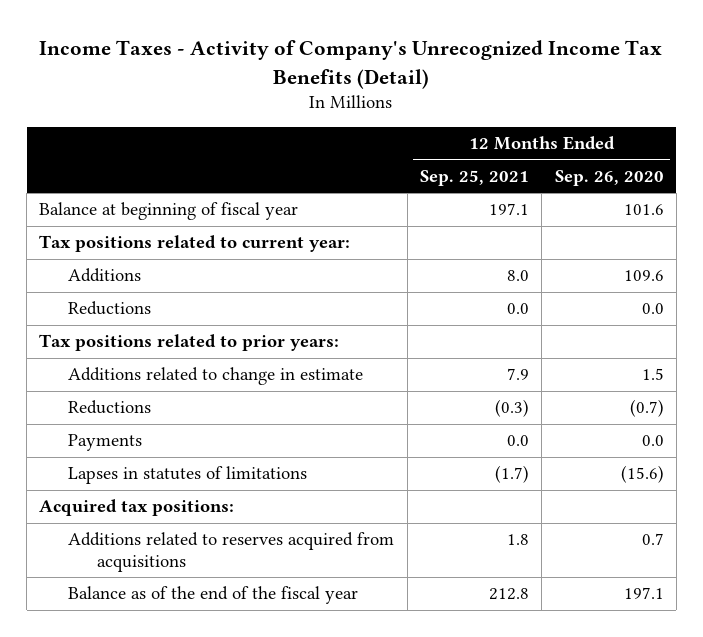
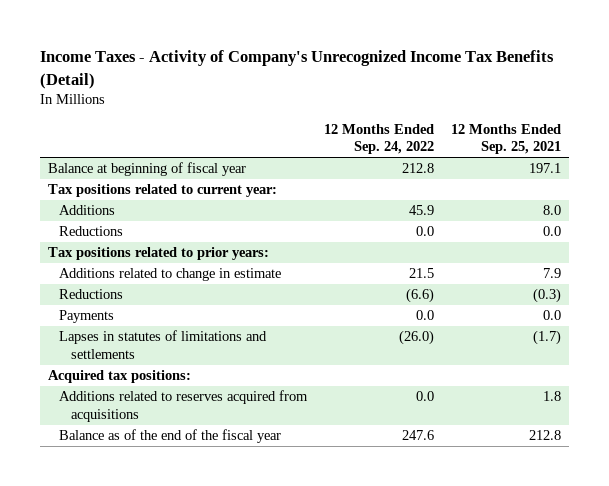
- | 12 Months Ended Sep. 25, 2021 | 12 Months Ended Sep. 26, 2020
+ | 12 Months Ended Sep. 24, 2022 | 12 Months Ended Sep. 25, 2021
- Lapses in statutes of limitations | (1.7) | (15.6)
+ Lapses in statutes of limitations and settlements | (26.0) | (1.7)

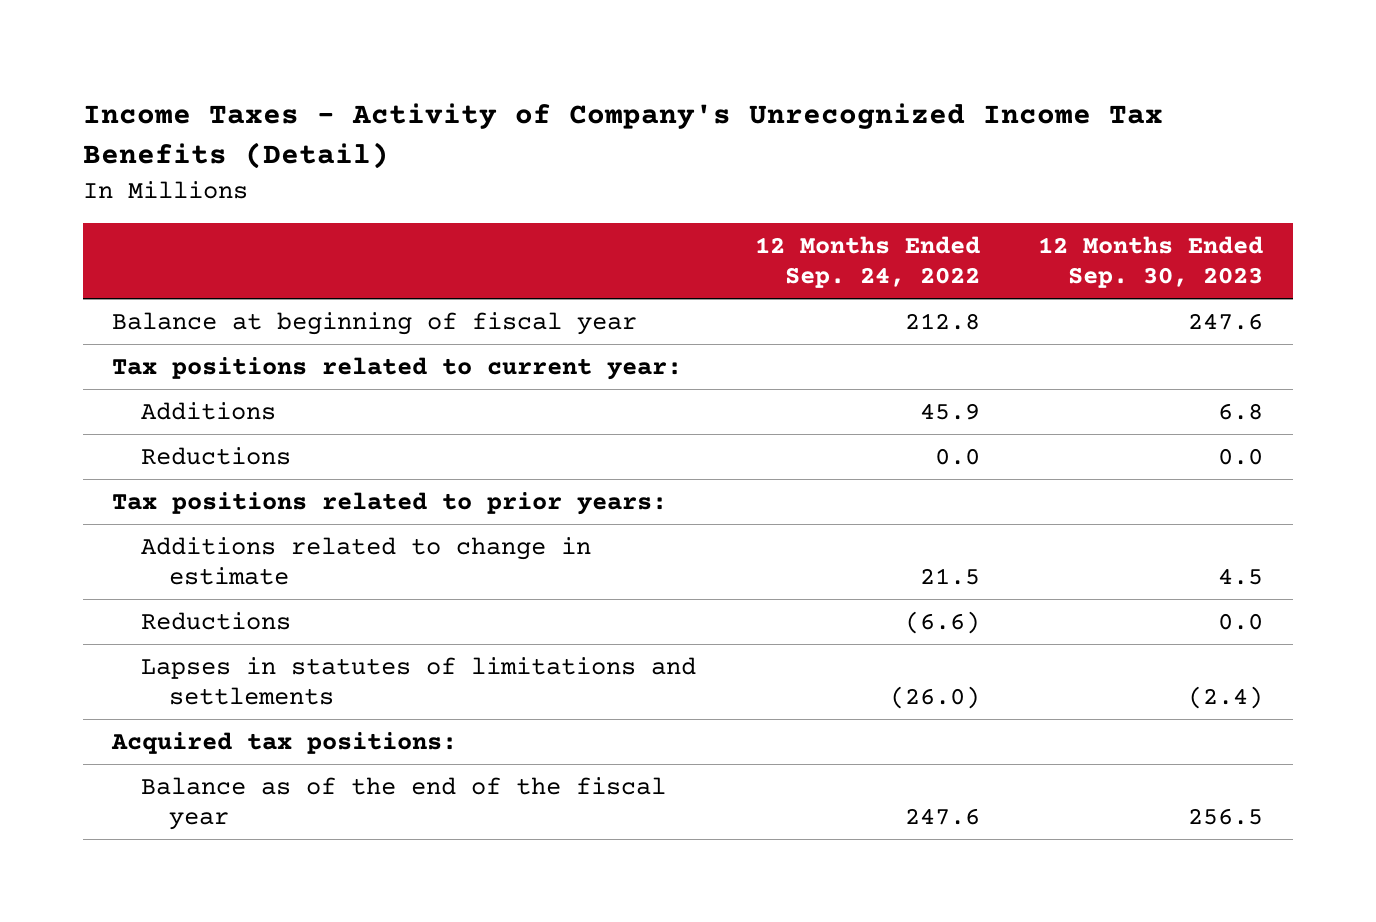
- | 12 Months Ended Sep. 24, 2022 | 12 Months Ended Sep. 25, 2021
+ | 12 Months Ended Sep. 24, 2022 | 12 Months Ended Sep. 30, 2023
- Payments | 0.0 | 0.0
- Additions related to reserves acquired from acquisitions | 0.0 | 1.8

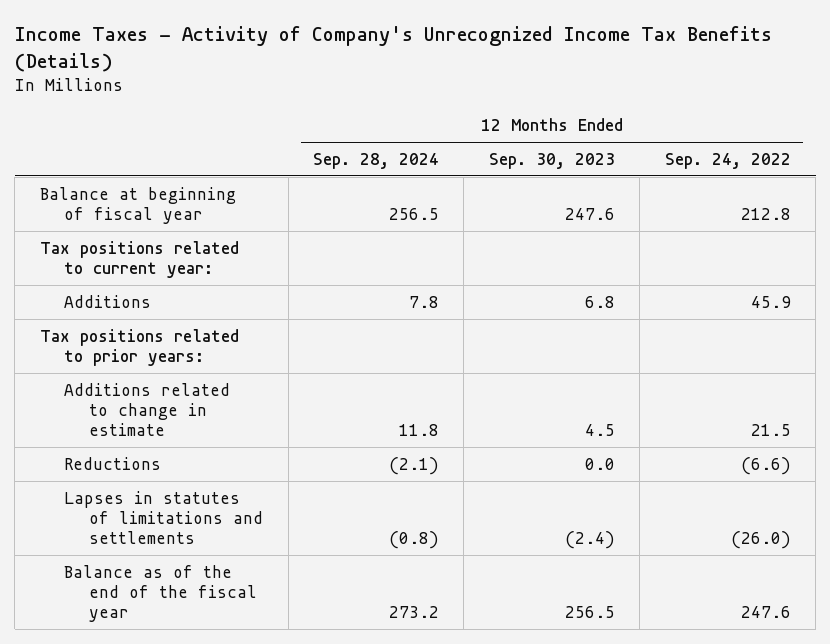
- Income Taxes - Activity of Company's Unrecognized Income Tax Benefits (Detail)
+ Income Taxes - Activity of Company's Unrecognized Income Tax Benefits (Details)
- | 12 Months Ended Sep. 24, 2022 | 12 Months Ended Sep. 30, 2023
+ | 12 Months Ended Sep. 28, 2024 | 12 Months Ended Sep. 30, 2023 | 12 Months Ended Sep. 24, 2022
- Reductions | 0.0 | 0.0
- Acquired tax positions:

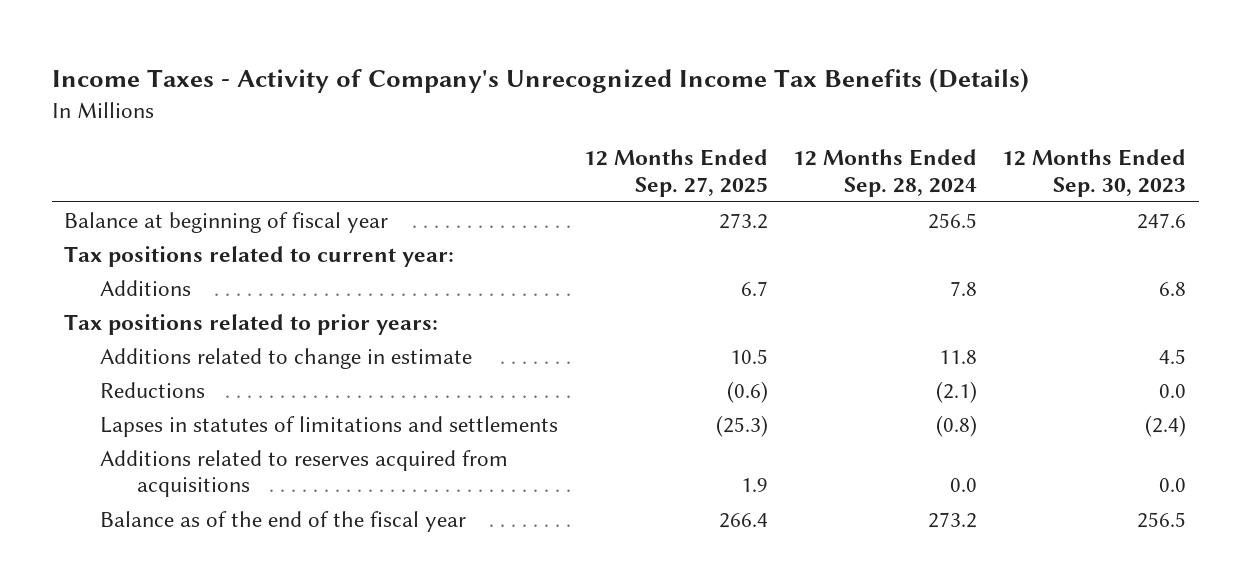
- | 12 Months Ended Sep. 28, 2024 | 12 Months Ended Sep. 30, 2023 | 12 Months Ended Sep. 24, 2022
+ | 12 Months Ended Sep. 27, 2025 | 12 Months Ended Sep. 28, 2024 | 12 Months Ended Sep. 30, 2023
+ Additions related to reserves acquired from acquisitions | 1.9 | 0.0 | 0.0

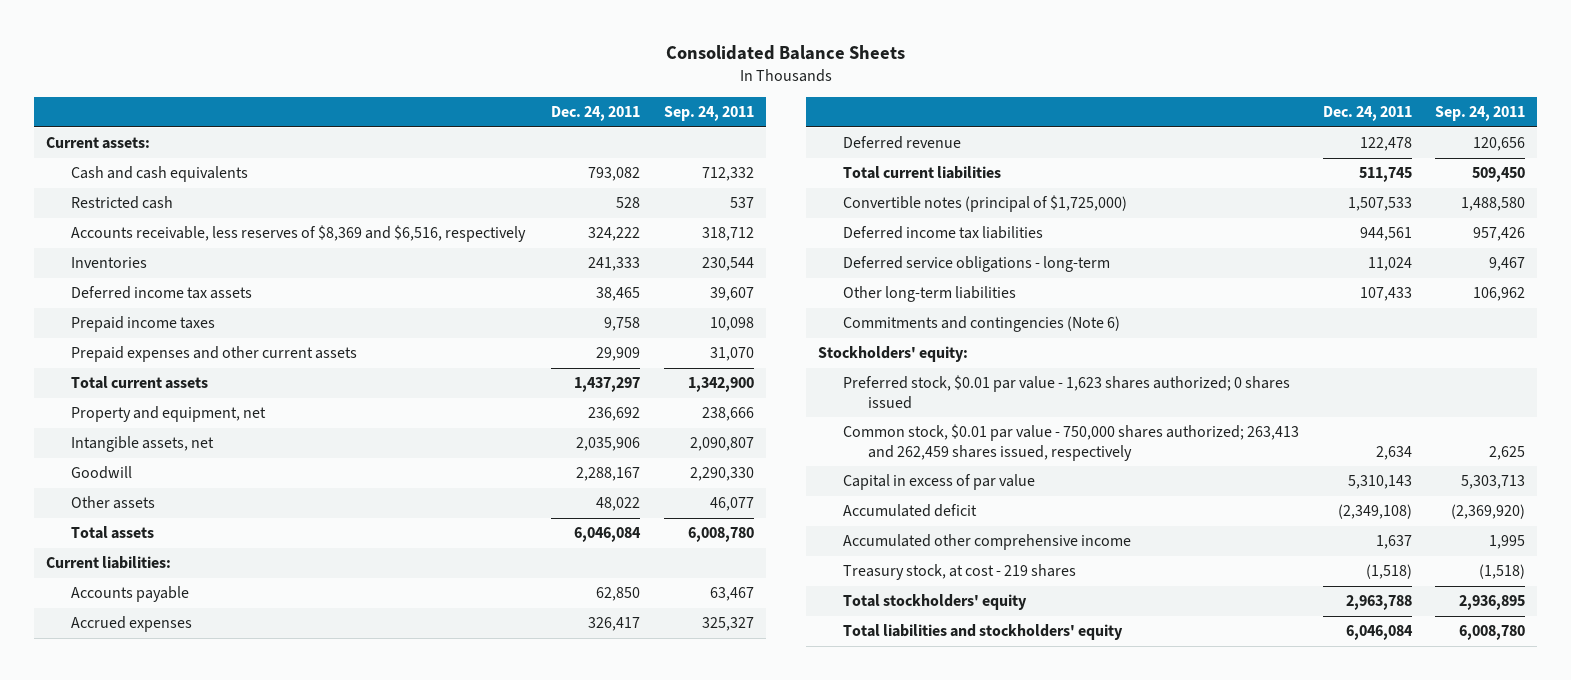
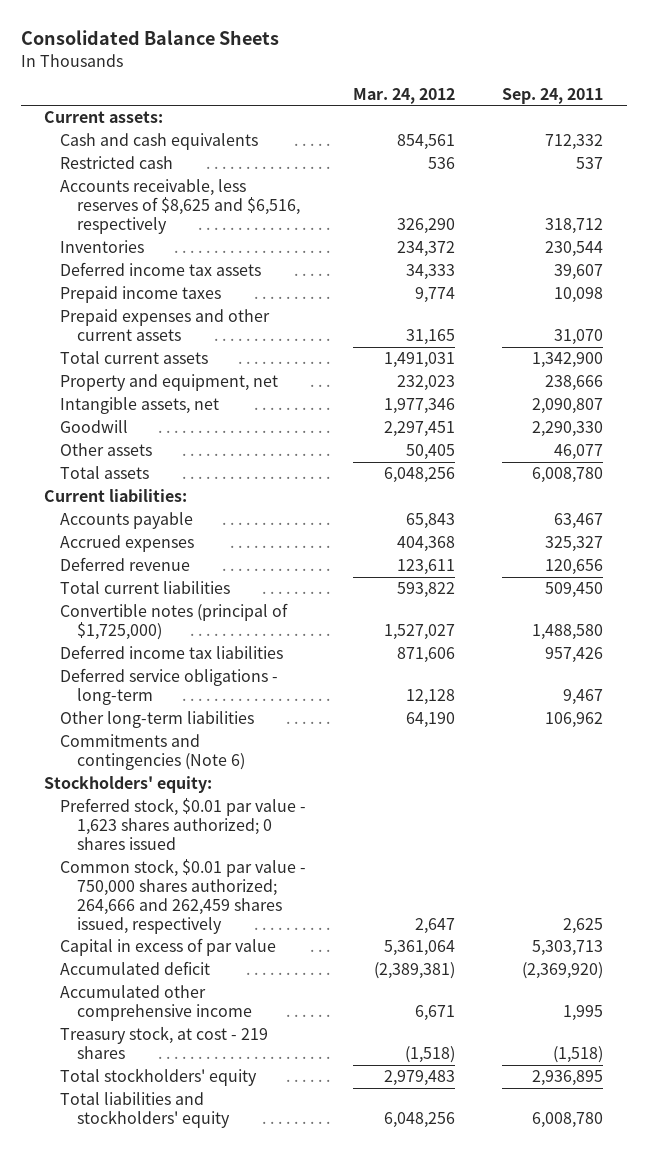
- | Dec. 24, 2011 | Sep. 24, 2011
+ | Mar. 24, 2012 | Sep. 24, 2011
- Accounts receivable, less reserves of $8,369 and $6,516, respectively | 324,222 | 318,712
+ Accounts receivable, less reserves of $8,625 and $6,516, respectively | 326,290 | 318,712
- Common stock, $0.01 par value - 750,000 shares authorized; 263,413 and 262,459 shares issued, respectively | 2,634 | 2,625
+ Common stock, $0.01 par value - 750,000 shares authorized; 264,666 and 262,459 shares issued, respectively | 2,647 | 2,625

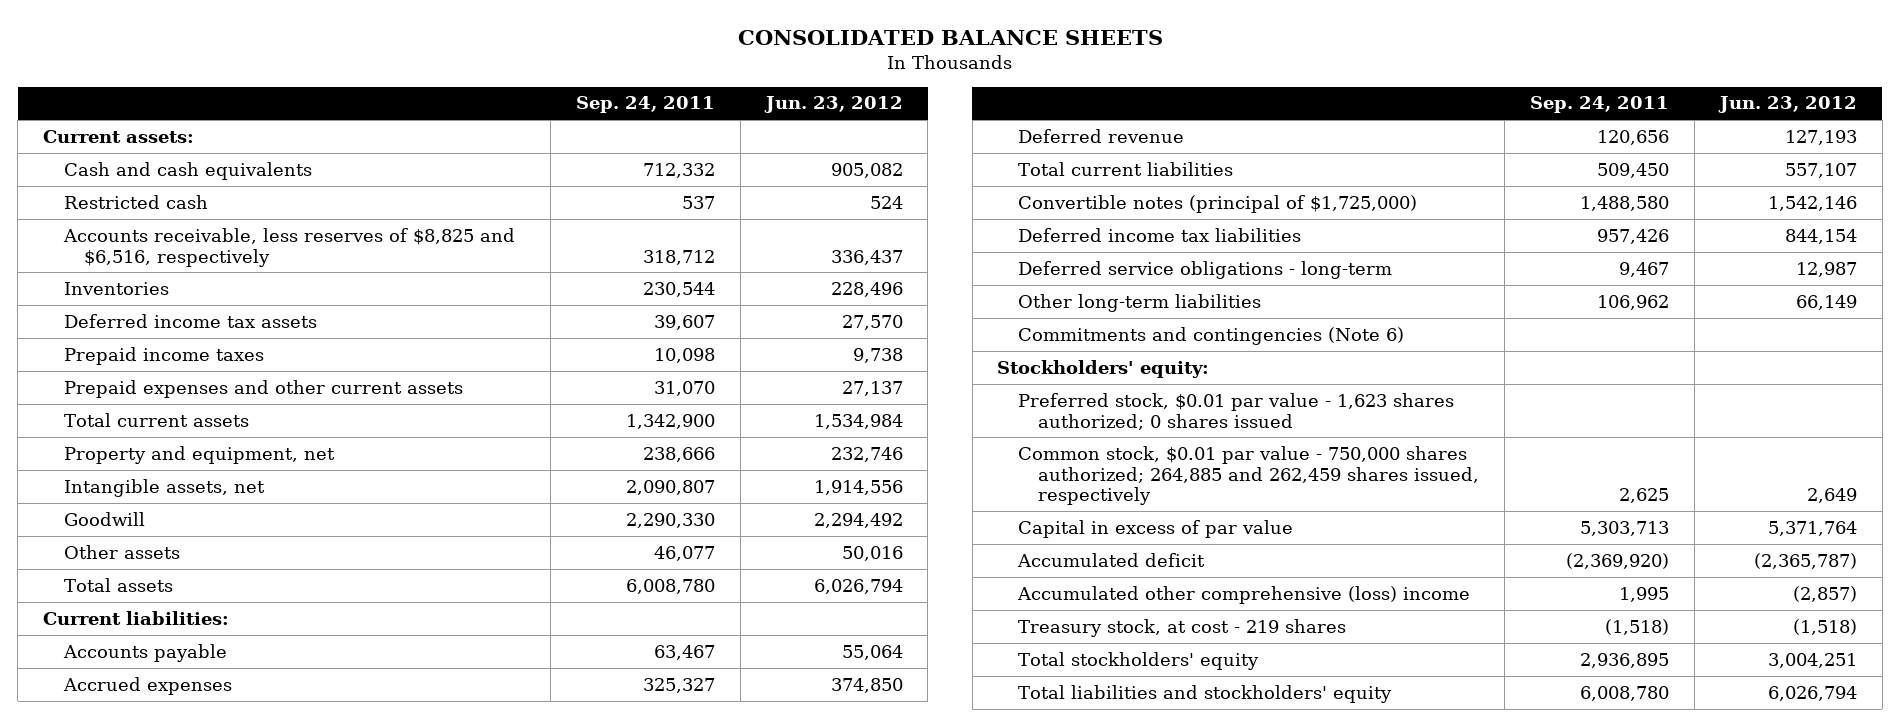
- Consolidated Balance Sheets
+ CONSOLIDATED BALANCE SHEETS
- | Mar. 24, 2012 | Sep. 24, 2011
+ | Sep. 24, 2011 | Jun. 23, 2012
- Accounts receivable, less reserves of $8,625 and $6,516, respectively | 326,290 | 318,712
+ Accounts receivable, less reserves of $8,825 and $6,516, respectively | 318,712 | 336,437
- Common stock, $0.01 par value - 750,000 shares authorized; 264,666 and 262,459 shares issued, respectively | 2,647 | 2,625
+ Common stock, $0.01 par value - 750,000 shares authorized; 264,885 and 262,459 shares issued, respectively | 2,625 | 2,649
- Accumulated other comprehensive income | 6,671 | 1,995
+ Accumulated other comprehensive (loss) income | 1,995 | (2,857)

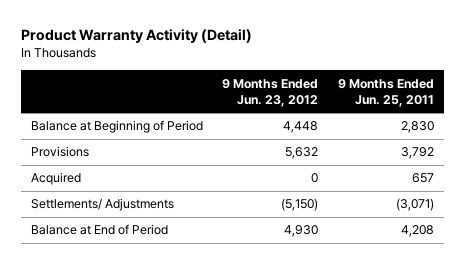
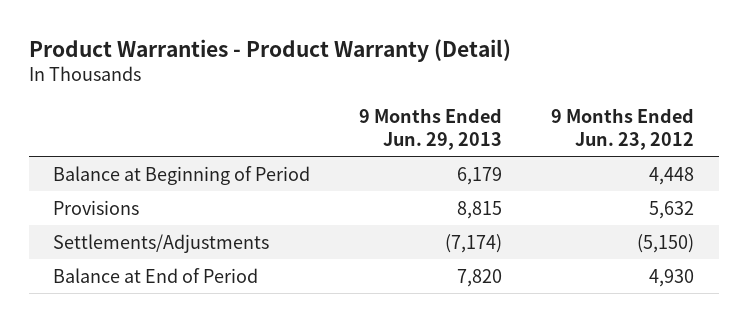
- Product Warranty Activity (Detail)
+ Product Warranties - Product Warranty (Detail)
- | 9 Months Ended Jun. 23, 2012 | 9 Months Ended Jun. 25, 2011
+ | 9 Months Ended Jun. 29, 2013 | 9 Months Ended Jun. 23, 2012
- Acquired | 0 | 657
- Settlements/ Adjustments | (5,150) | (3,071)
+ Settlements/Adjustments | (7,174) | (5,150)

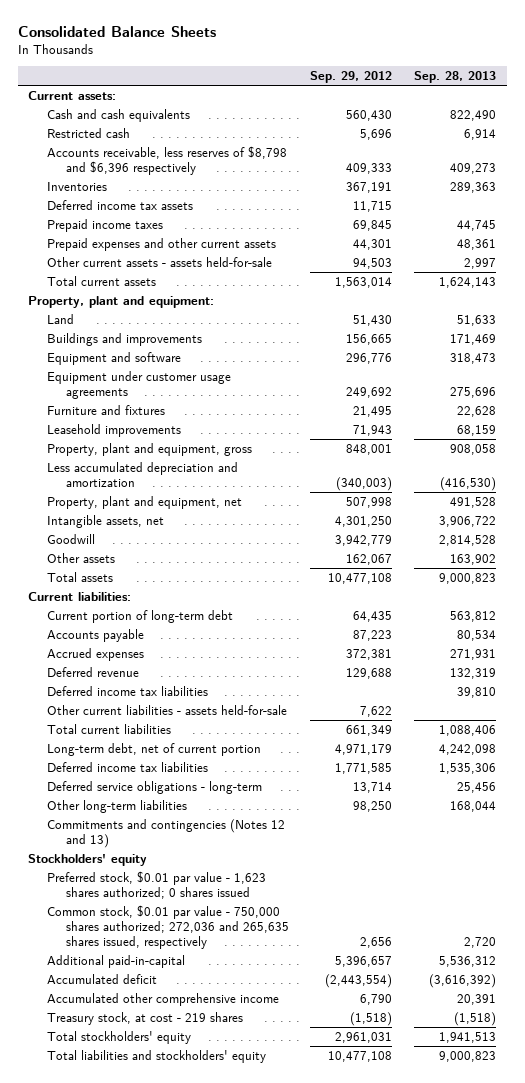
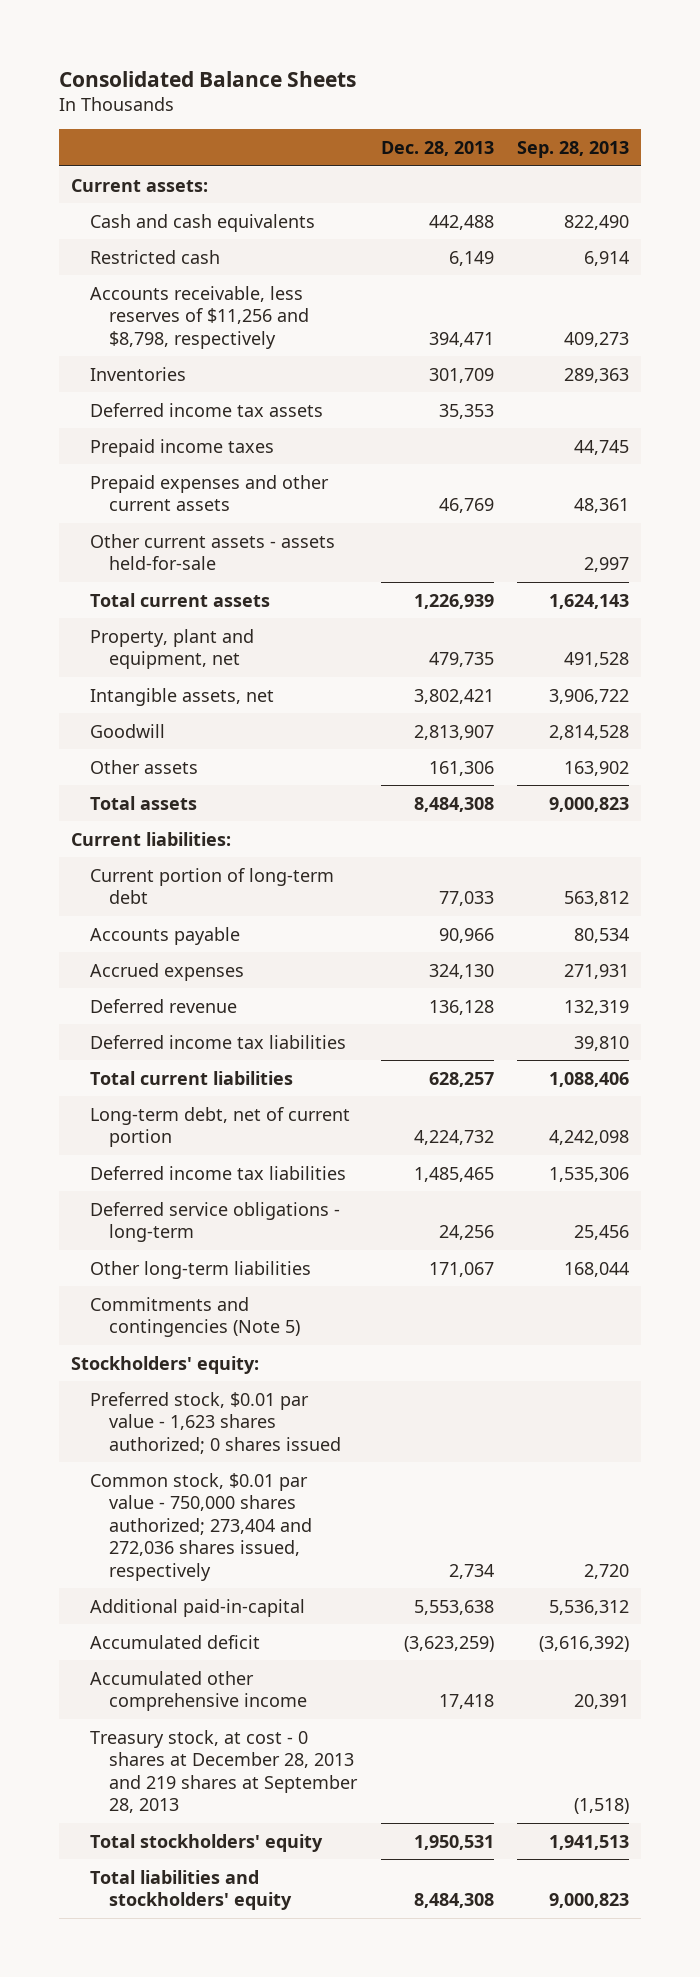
- | Sep. 29, 2012 | Sep. 28, 2013
+ | Dec. 28, 2013 | Sep. 28, 2013
- Accounts receivable, less reserves of $8,798 and $6,396 respectively | 409,333 | 409,273
+ Accounts receivable, less reserves of $11,256 and $8,798, respectively | 394,471 | 409,273
- Property, plant and equipment:
- Land | 51,430 | 51,633
- Buildings and improvements | 156,665 | 171,469
- Equipment and software | 296,776 | 318,473
- Equipment under customer usage agreements | 249,692 | 275,696
- Furniture and fixtures | 21,495 | 22,628
- Leasehold improvements | 71,943 | 68,159
- Property, plant and equipment, gross | 848,001 | 908,058
- Less accumulated depreciation and amortization | (340,003) | (416,530)
- Other current liabilities - assets held-for-sale | 7,622 |
- Commitments and contingencies (Notes 12 and 13)
- Stockholders' equity
+ Commitments and contingencies (Note 5)
+ Stockholders' equity:
- Common stock, $0.01 par value - 750,000 shares authorized; 272,036 and 265,635 shares issued, respectively | 2,656 | 2,720
+ Common stock, $0.01 par value - 750,000 shares authorized; 273,404 and 272,036 shares issued, respectively | 2,734 | 2,720
- Treasury stock, at cost - 219 shares | (1,518) | (1,518)
+ Treasury stock, at cost - 0 shares at December 28, 2013 and 219 shares at September 28, 2013 | | (1,518)

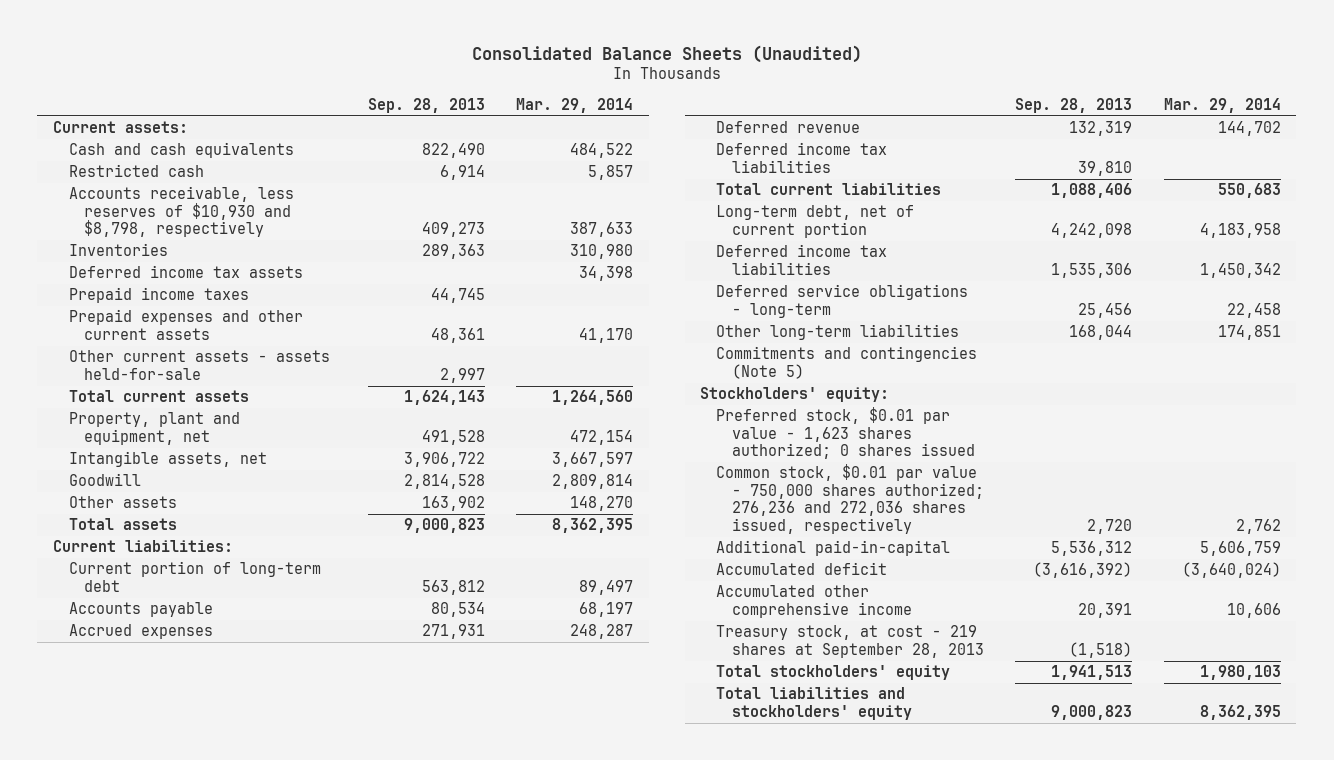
- Consolidated Balance Sheets
+ Consolidated Balance Sheets (Unaudited)
- | Dec. 28, 2013 | Sep. 28, 2013
+ | Sep. 28, 2013 | Mar. 29, 2014
- Accounts receivable, less reserves of $11,256 and $8,798, respectively | 394,471 | 409,273
+ Accounts receivable, less reserves of $10,930 and $8,798, respectively | 409,273 | 387,633
- Common stock, $0.01 par value - 750,000 shares authorized; 273,404 and 272,036 shares issued, respectively | 2,734 | 2,720
+ Common stock, $0.01 par value - 750,000 shares authorized; 276,236 and 272,036 shares issued, respectively | 2,720 | 2,762
- Treasury stock, at cost - 0 shares at December 28, 2013 and 219 shares at September 28, 2013 | | (1,518)
+ Treasury stock, at cost - 219 shares at September 28, 2013 | (1,518) |

